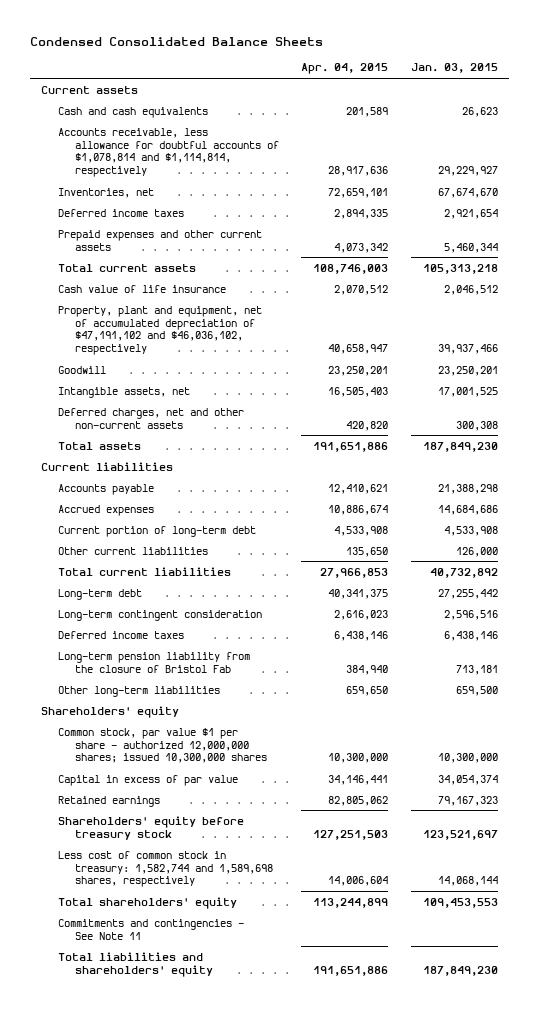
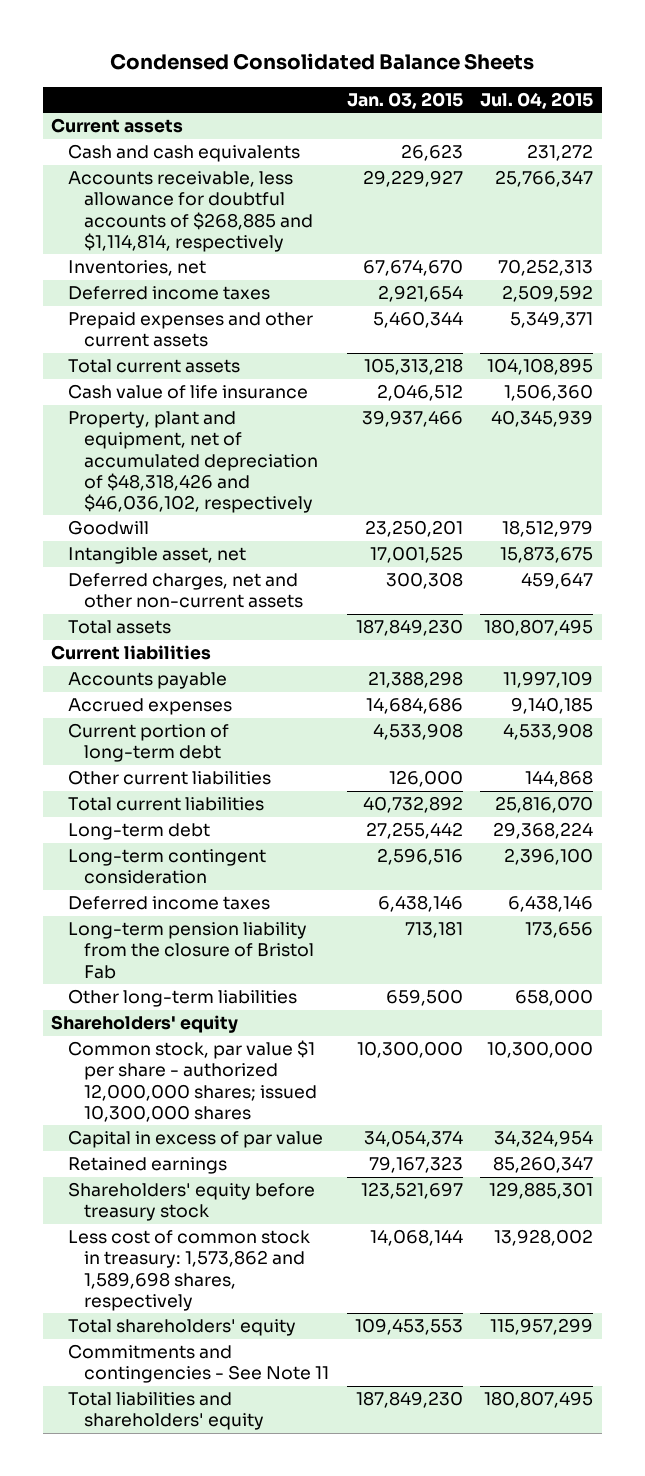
- | Apr. 04, 2015 | Jan. 03, 2015
+ | Jan. 03, 2015 | Jul. 04, 2015
- Accounts receivable, less allowance for doubtful accounts of $1,078,814 and $1,114,814, respectively | 28,917,636 | 29,229,927
+ Accounts receivable, less allowance for doubtful accounts of $268,885 and $1,114,814, respectively | 29,229,927 | 25,766,347
- Property, plant and equipment, net of accumulated depreciation of $47,191,102 and $46,036,102, respectively | 40,658,947 | 39,937,466
+ Property, plant and equipment, net of accumulated depreciation of $48,318,426 and $46,036,102, respectively | 39,937,466 | 40,345,939
- Intangible assets, net | 16,505,403 | 17,001,525
+ Intangible asset, net | 17,001,525 | 15,873,675
- Less cost of common stock in treasury: 1,582,744 and 1,589,698 shares, respectively | 14,006,604 | 14,068,144
+ Less cost of common stock in treasury: 1,573,862 and 1,589,698 shares, respectively | 14,068,144 | 13,928,002

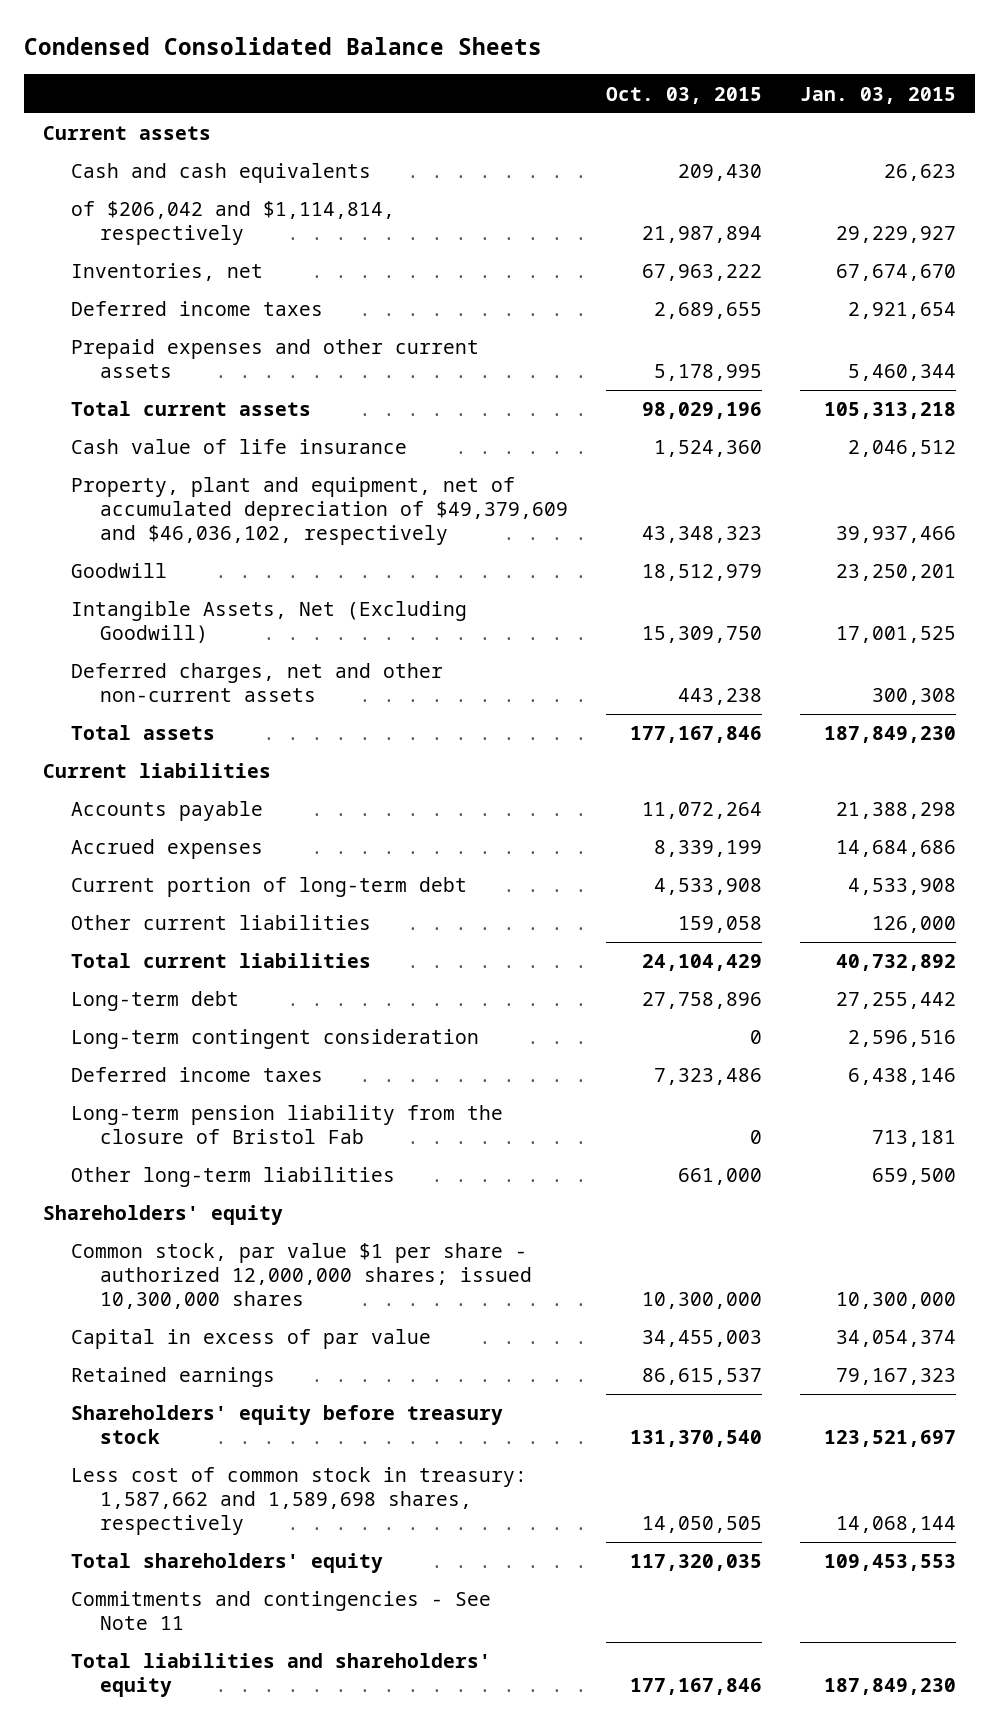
- | Jan. 03, 2015 | Jul. 04, 2015
+ | Oct. 03, 2015 | Jan. 03, 2015
- Accounts receivable, less allowance for doubtful accounts of $268,885 and $1,114,814, respectively | 29,229,927 | 25,766,347
+ of $206,042 and $1,114,814, respectively | 21,987,894 | 29,229,927
- Property, plant and equipment, net of accumulated depreciation of $48,318,426 and $46,036,102, respectively | 39,937,466 | 40,345,939
+ Property, plant and equipment, net of accumulated depreciation of $49,379,609 and $46,036,102, respectively | 43,348,323 | 39,937,466
- Intangible asset, net | 17,001,525 | 15,873,675
+ Intangible Assets, Net (Excluding Goodwill) | 15,309,750 | 17,001,525
- Less cost of common stock in treasury: 1,573,862 and 1,589,698 shares, respectively | 14,068,144 | 13,928,002
+ Less cost of common stock in treasury: 1,587,662 and 1,589,698 shares, respectively | 14,050,505 | 14,068,144

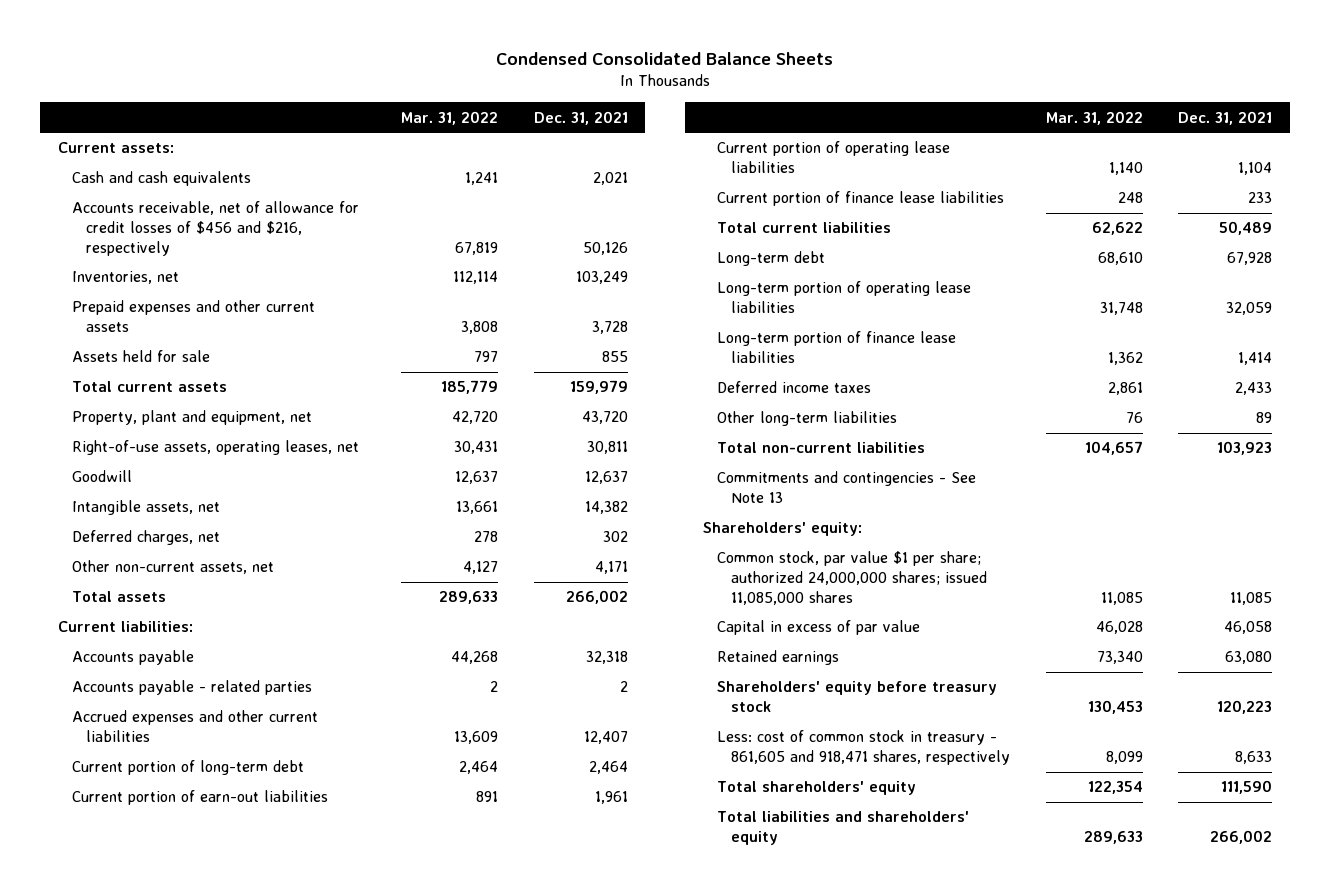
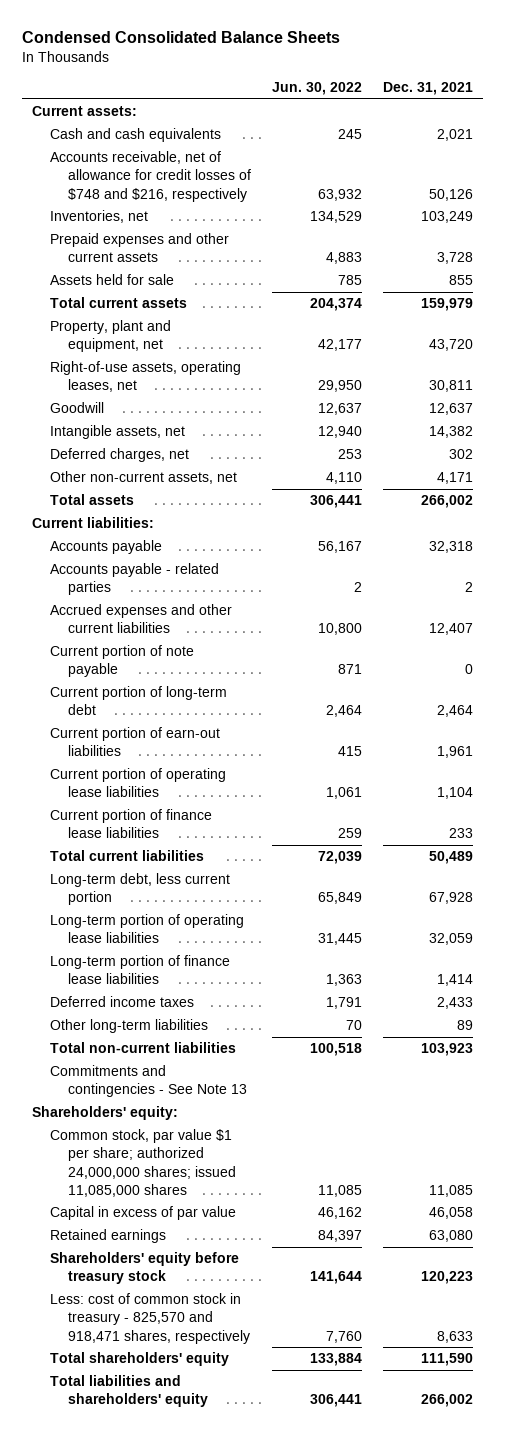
- | Mar. 31, 2022 | Dec. 31, 2021
+ | Jun. 30, 2022 | Dec. 31, 2021
- Accounts receivable, net of allowance for credit losses of $456 and $216, respectively | 67,819 | 50,126
+ Accounts receivable, net of allowance for credit losses of $748 and $216, respectively | 63,932 | 50,126
+ Current portion of note payable | 871 | 0
- Long-term debt | 68,610 | 67,928
+ Long-term debt, less current portion | 65,849 | 67,928
- Less: cost of common stock in treasury - 861,605 and 918,471 shares, respectively | 8,099 | 8,633
+ Less: cost of common stock in treasury - 825,570 and 918,471 shares, respectively | 7,760 | 8,633

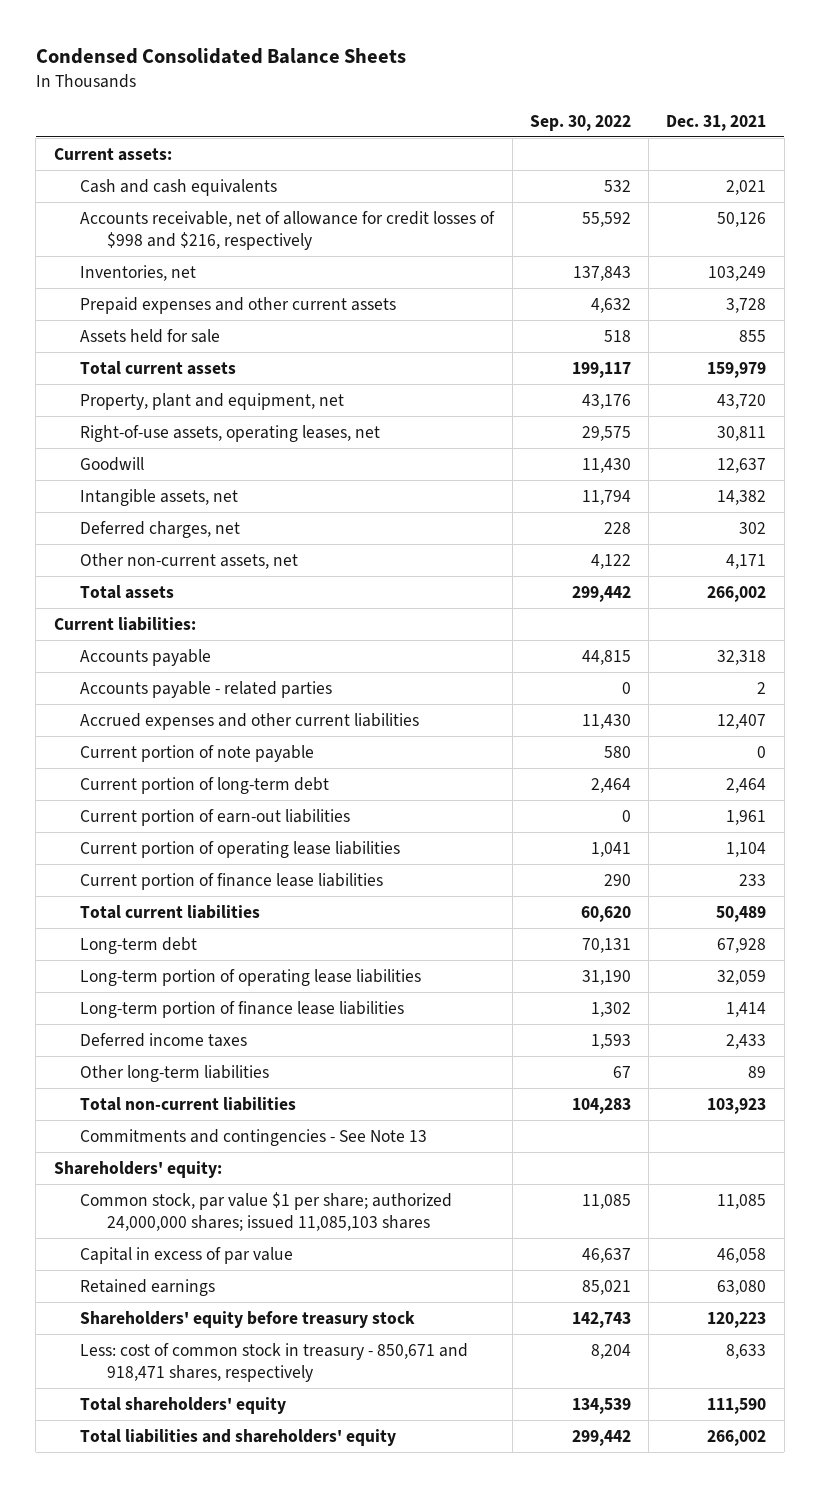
- | Jun. 30, 2022 | Dec. 31, 2021
+ | Sep. 30, 2022 | Dec. 31, 2021
- Accounts receivable, net of allowance for credit losses of $748 and $216, respectively | 63,932 | 50,126
+ Accounts receivable, net of allowance for credit losses of $998 and $216, respectively | 55,592 | 50,126
- Long-term debt, less current portion | 65,849 | 67,928
+ Long-term debt | 70,131 | 67,928
- Common stock, par value $1 per share; authorized 24,000,000 shares; issued 11,085,000 shares | 11,085 | 11,085
+ Common stock, par value $1 per share; authorized 24,000,000 shares; issued 11,085,103 shares | 11,085 | 11,085
- Less: cost of common stock in treasury - 825,570 and 918,471 shares, respectively | 7,760 | 8,633
+ Less: cost of common stock in treasury - 850,671 and 918,471 shares, respectively | 8,204 | 8,633

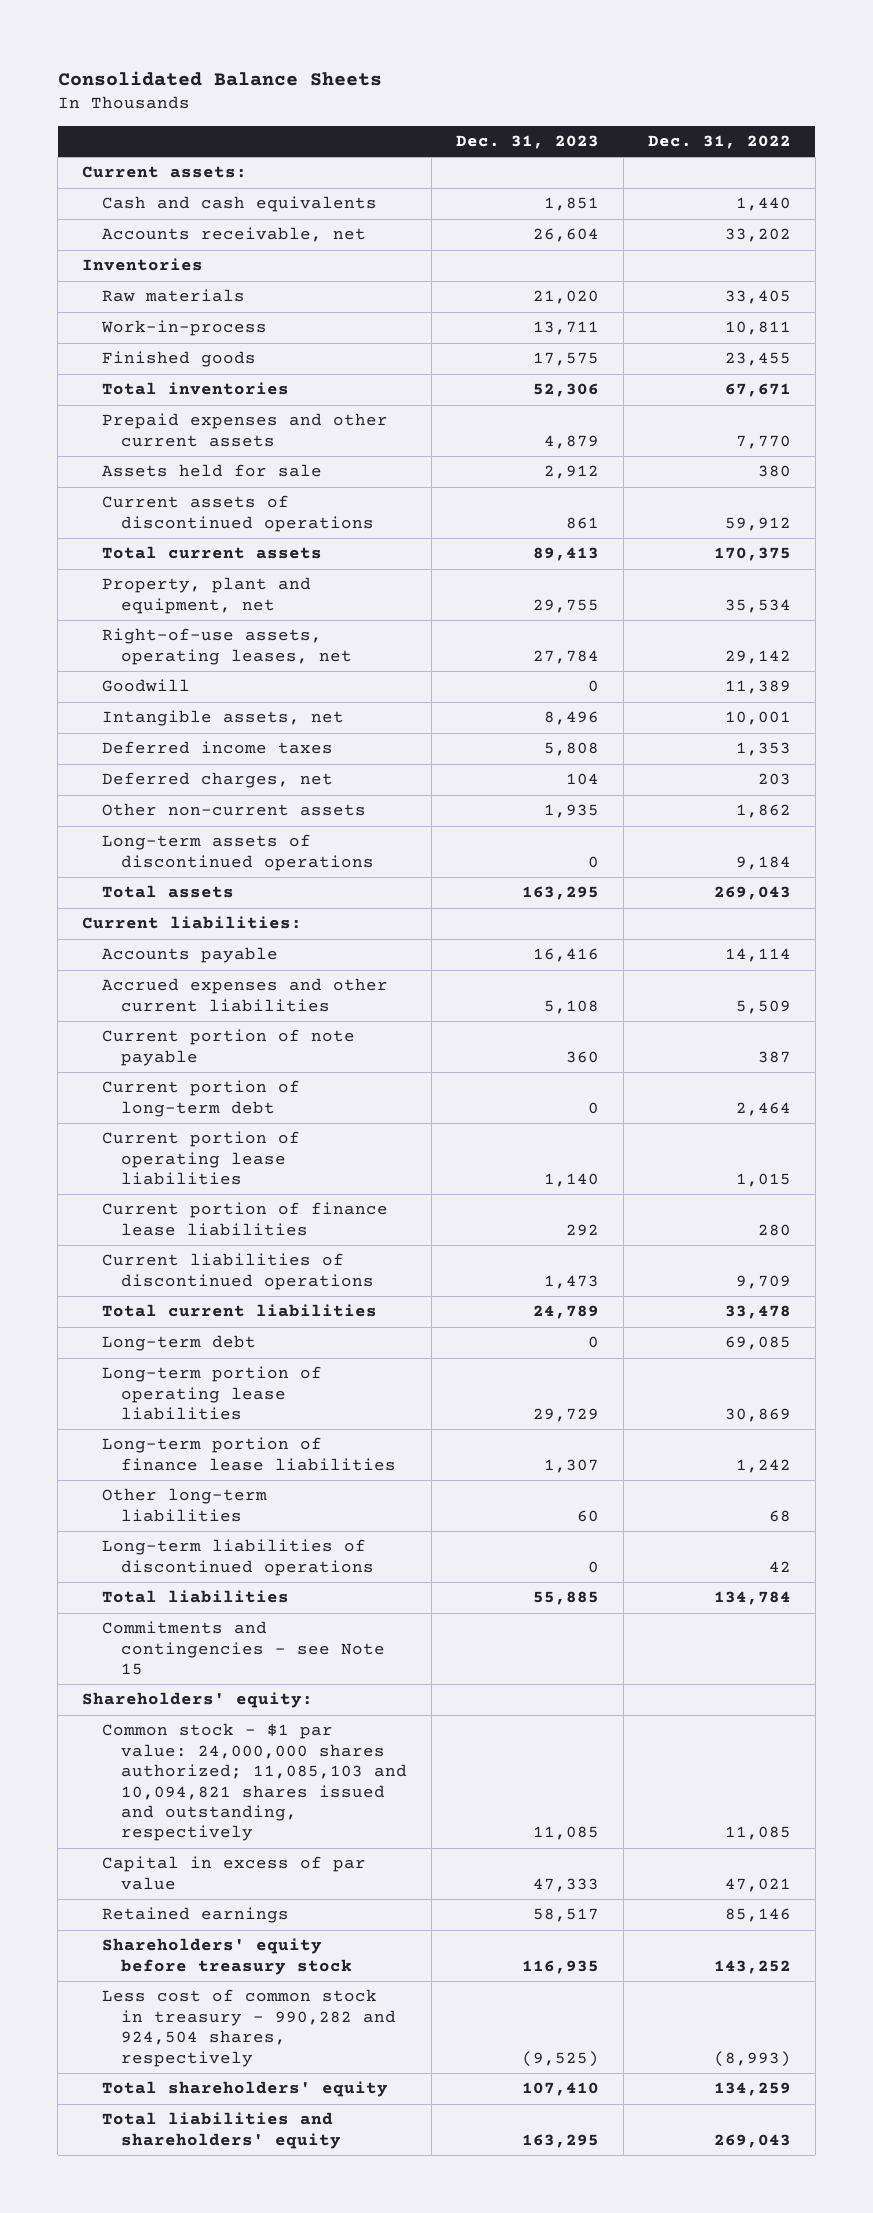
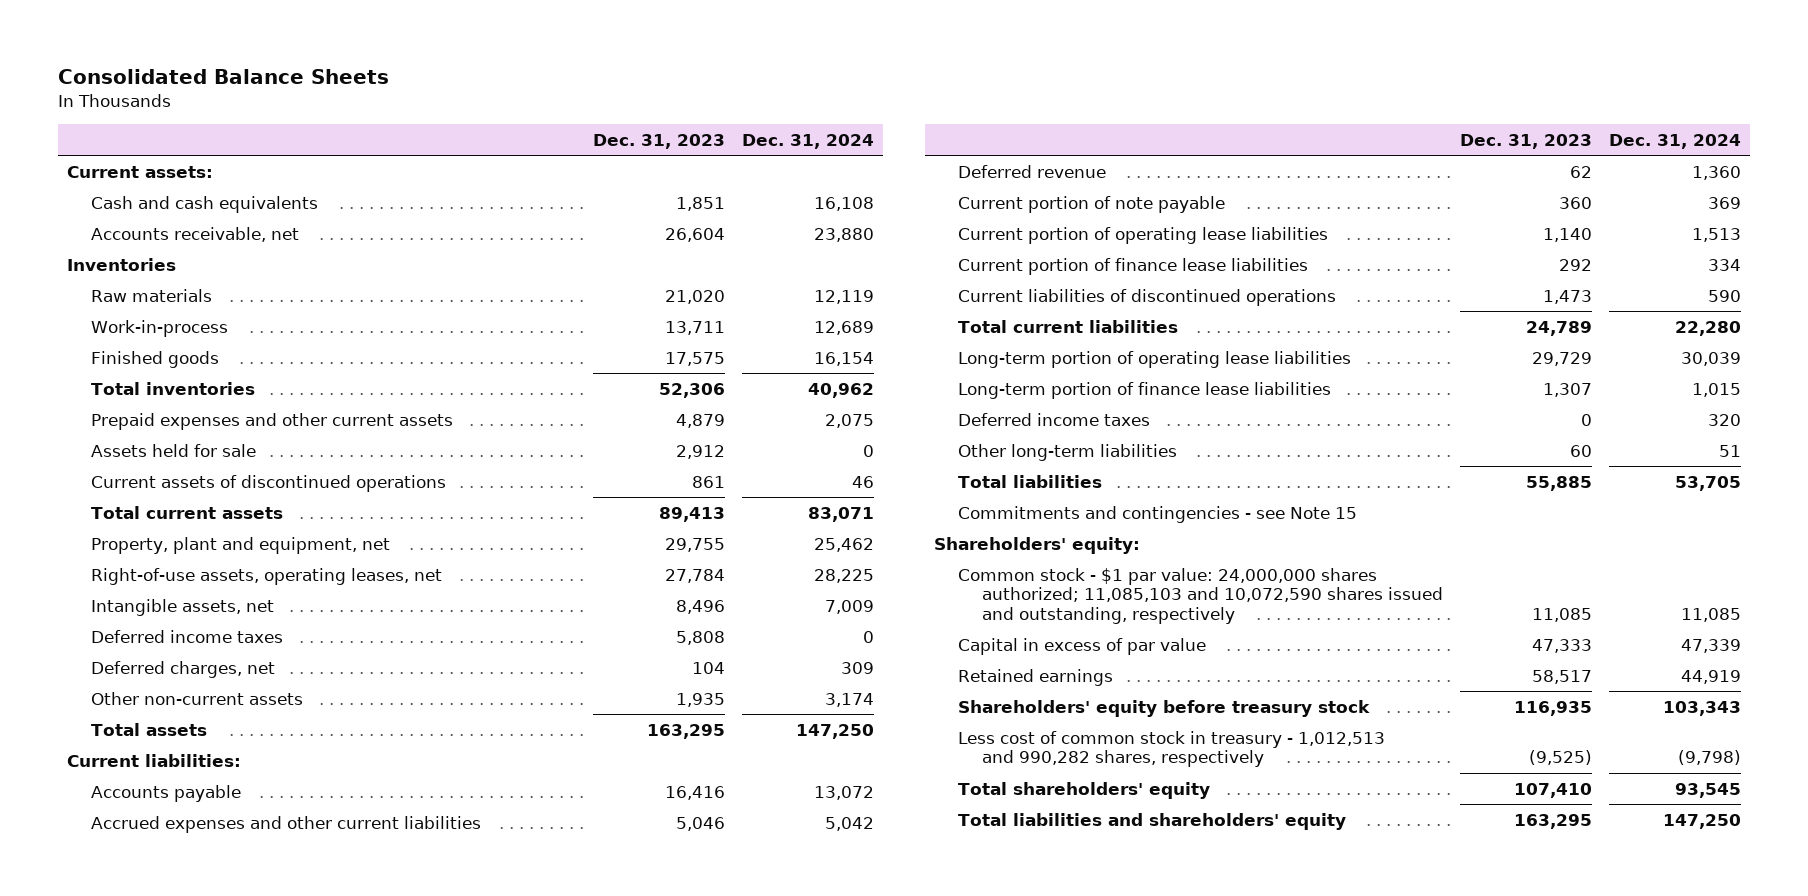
- | Dec. 31, 2023 | Dec. 31, 2022
+ | Dec. 31, 2023 | Dec. 31, 2024
- Goodwill | 0 | 11,389
- Long-term assets of discontinued operations | 0 | 9,184
- Accrued expenses and other current liabilities | 5,108 | 5,509
+ Accrued expenses and other current liabilities | 5,046 | 5,042
+ Deferred revenue | 62 | 1,360
- Current portion of long-term debt | 0 | 2,464
- Long-term debt | 0 | 69,085
+ Deferred income taxes | 0 | 320
- Long-term liabilities of discontinued operations | 0 | 42
- Common stock - $1 par value: 24,000,000 shares authorized; 11,085,103 and 10,094,821 shares issued and outstanding, respectively | 11,085 | 11,085
+ Common stock - $1 par value: 24,000,000 shares authorized; 11,085,103 and 10,072,590 shares issued and outstanding, respectively | 11,085 | 11,085
- Less cost of common stock in treasury - 990,282 and 924,504 shares, respectively | (9,525) | (8,993)
+ Less cost of common stock in treasury - 1,012,513 and 990,282 shares, respectively | (9,525) | (9,798)

